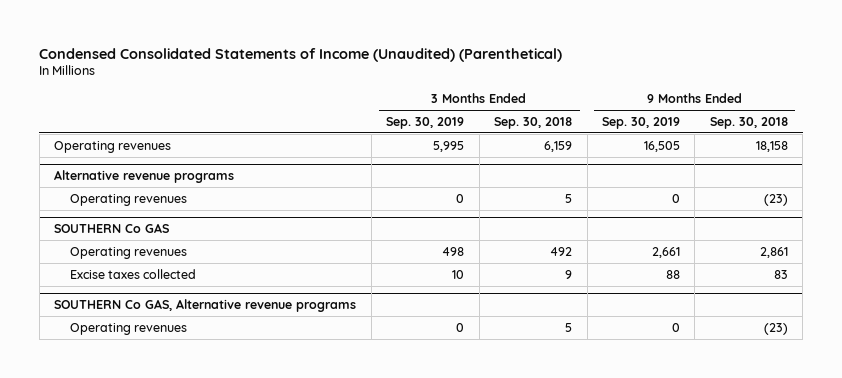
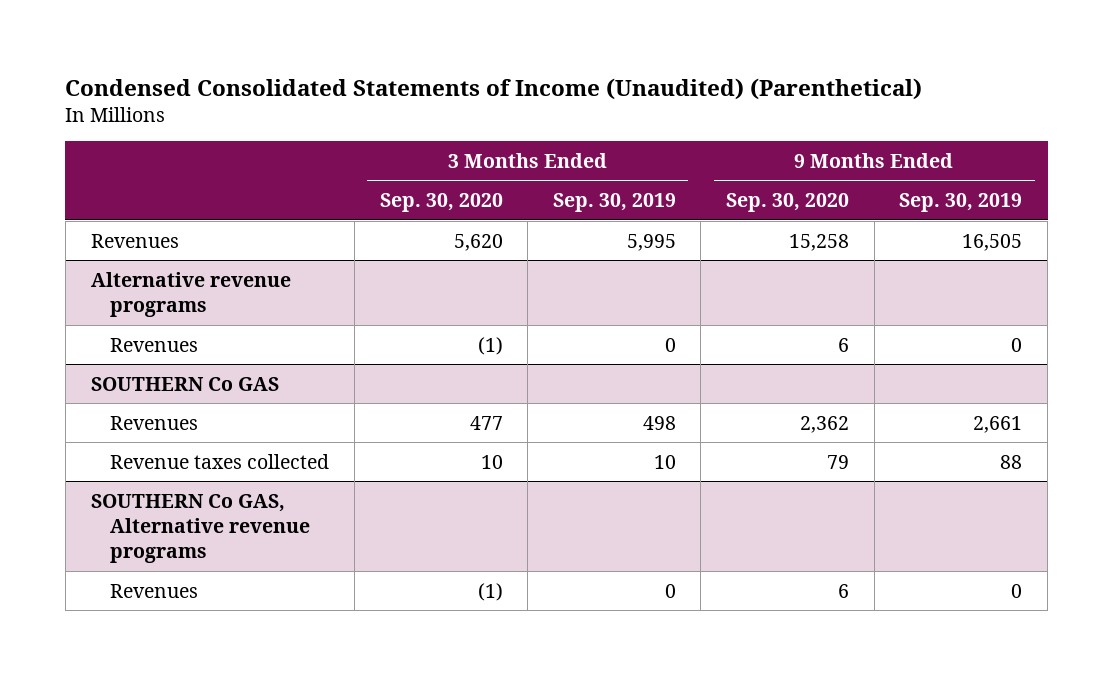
- | 3 Months Ended Sep. 30, 2019 | 3 Months Ended Sep. 30, 2018 | 9 Months Ended Sep. 30, 2019 | 9 Months Ended Sep. 30, 2018
+ | 3 Months Ended Sep. 30, 2020 | 3 Months Ended Sep. 30, 2019 | 9 Months Ended Sep. 30, 2020 | 9 Months Ended Sep. 30, 2019
- Operating revenues | 5,995 | 6,159 | 16,505 | 18,158
+ Revenues | 5,620 | 5,995 | 15,258 | 16,505
@ Alternative revenue programs
- Operating revenues | 0 | 5 | 0 | (23)
+ Revenues | (1) | 0 | 6 | 0
@ SOUTHERN Co GAS
- Operating revenues | 498 | 492 | 2,661 | 2,861
- Excise taxes collected | 10 | 9 | 88 | 83
+ Revenues | 477 | 498 | 2,362 | 2,661
+ Revenue taxes collected | 10 | 10 | 79 | 88
@ SOUTHERN Co GAS, Alternative revenue programs
- Operating revenues | 0 | 5 | 0 | (23)
+ Revenues | (1) | 0 | 6 | 0

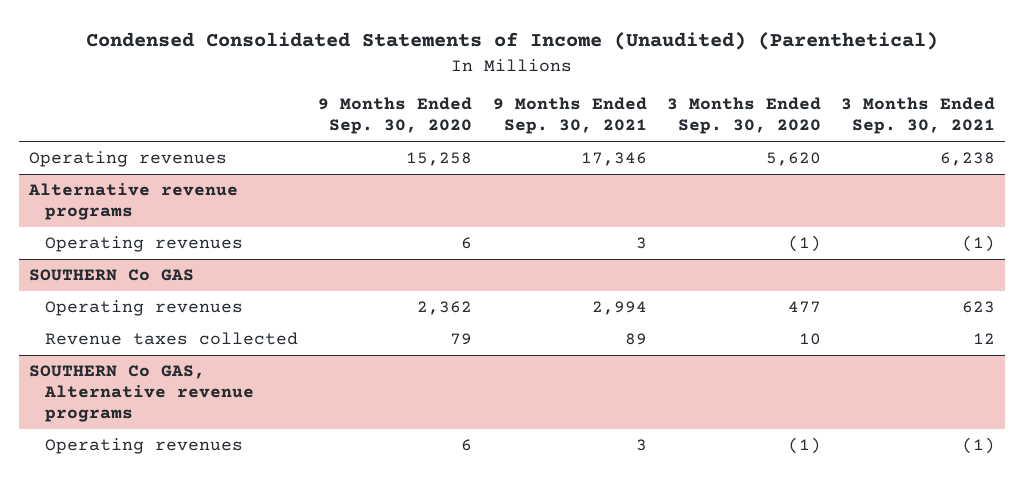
- | 3 Months Ended Sep. 30, 2020 | 3 Months Ended Sep. 30, 2019 | 9 Months Ended Sep. 30, 2020 | 9 Months Ended Sep. 30, 2019
+ | 9 Months Ended Sep. 30, 2020 | 9 Months Ended Sep. 30, 2021 | 3 Months Ended Sep. 30, 2020 | 3 Months Ended Sep. 30, 2021
- Revenues | 5,620 | 5,995 | 15,258 | 16,505
+ Operating revenues | 15,258 | 17,346 | 5,620 | 6,238
@ Alternative revenue programs
- Revenues | (1) | 0 | 6 | 0
+ Operating revenues | 6 | 3 | (1) | (1)
@ SOUTHERN Co GAS
- Revenues | 477 | 498 | 2,362 | 2,661
+ Operating revenues | 2,362 | 2,994 | 477 | 623
@ SOUTHERN Co GAS, Alternative revenue programs
- Revenues | (1) | 0 | 6 | 0
+ Operating revenues | 6 | 3 | (1) | (1)

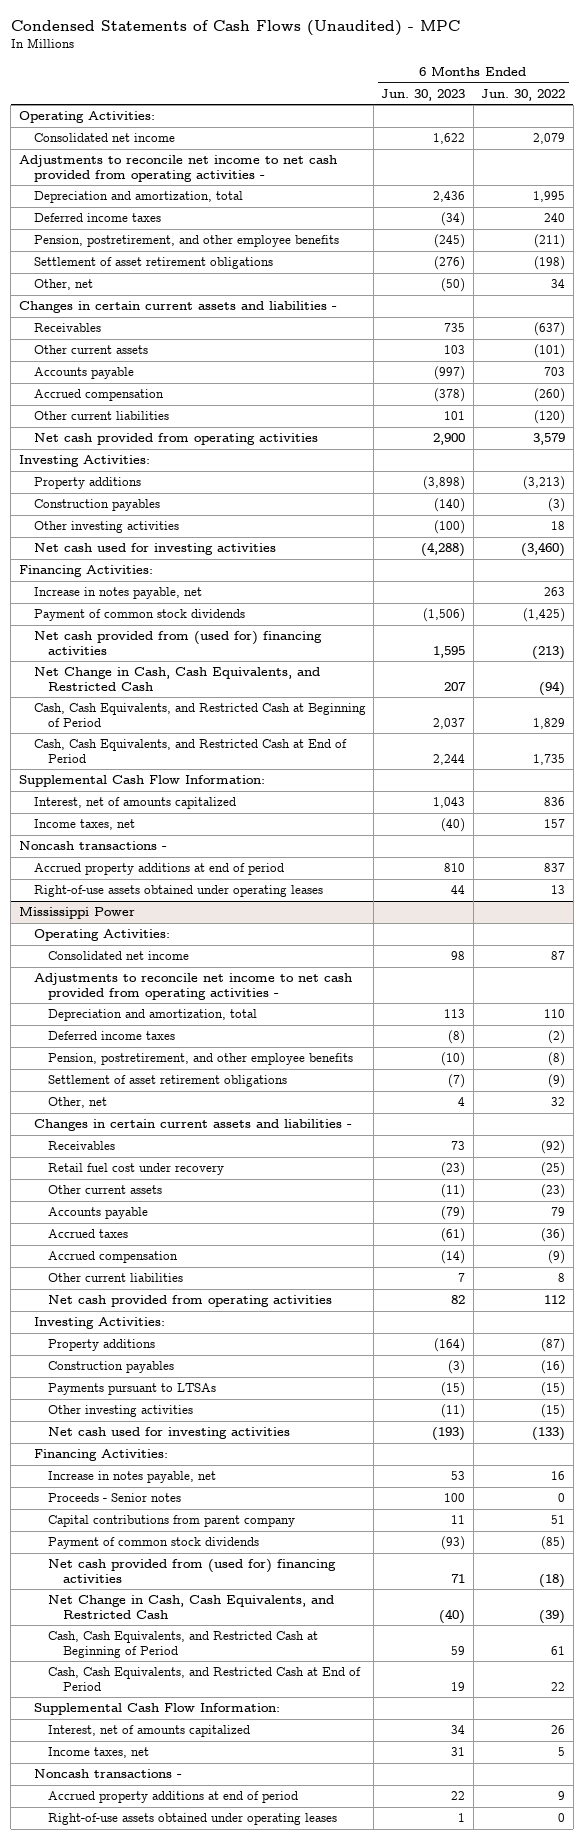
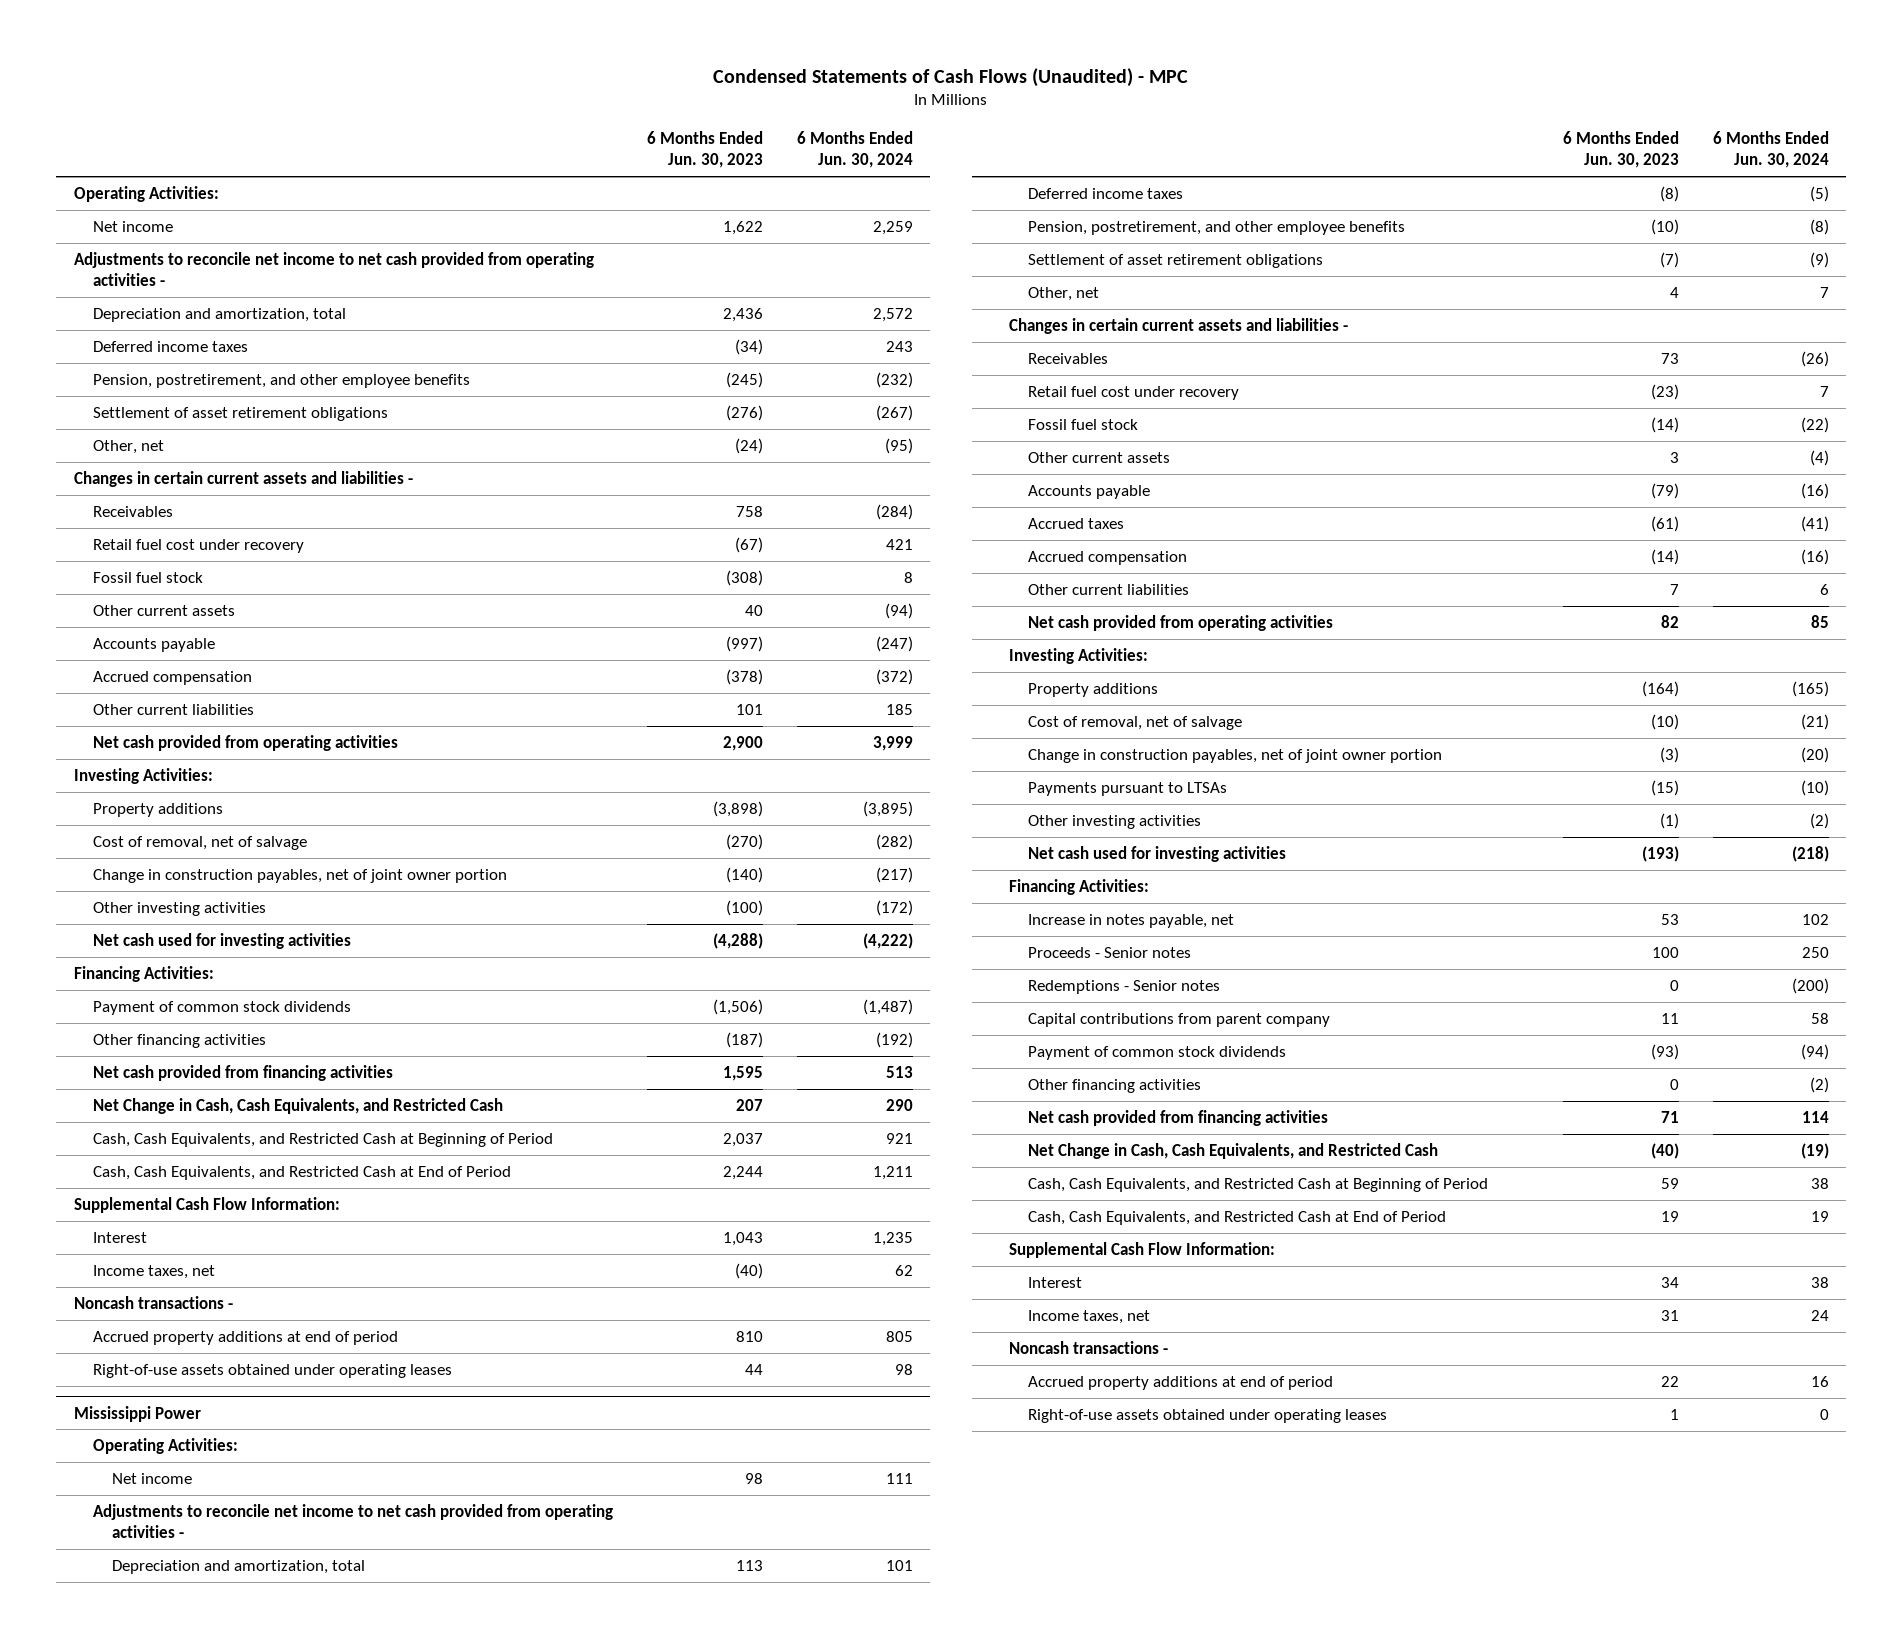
- | 6 Months Ended Jun. 30, 2023 | 6 Months Ended Jun. 30, 2022
+ | 6 Months Ended Jun. 30, 2023 | 6 Months Ended Jun. 30, 2024
- Consolidated net income | 1,622 | 2,079
+ Net income | 1,622 | 2,259
- Other, net | (50) | 34
+ Other, net | (24) | (95)
- Receivables | 735 | (637)
- Other current assets | 103 | (101)
+ Receivables | 758 | (284)
+ Retail fuel cost under recovery | (67) | 421
+ Fossil fuel stock | (308) | 8
+ Other current assets | 40 | (94)
- Construction payables | (140) | (3)
+ Cost of removal, net of salvage | (270) | (282)
+ Change in construction payables, net of joint owner portion | (140) | (217)
- Increase in notes payable, net | | 263
- Net cash provided from (used for) financing activities | 1,595 | (213)
+ Other financing activities | (187) | (192)
+ Net cash provided from financing activities | 1,595 | 513
- Interest, net of amounts capitalized | 1,043 | 836
+ Interest | 1,043 | 1,235
@ Mississippi Power
- Consolidated net income | 98 | 87
+ Net income | 98 | 111
- Other current assets | (11) | (23)
+ Fossil fuel stock | (14) | (22)
+ Other current assets | 3 | (4)
- Construction payables | (3) | (16)
+ Cost of removal, net of salvage | (10) | (21)
+ Change in construction payables, net of joint owner portion | (3) | (20)
- Other investing activities | (11) | (15)
+ Other investing activities | (1) | (2)
+ Redemptions - Senior notes | 0 | (200)
- Net cash provided from (used for) financing activities | 71 | (18)
+ Other financing activities | 0 | (2)
+ Net cash provided from financing activities | 71 | 114
- Interest, net of amounts capitalized | 34 | 26
+ Interest | 34 | 38

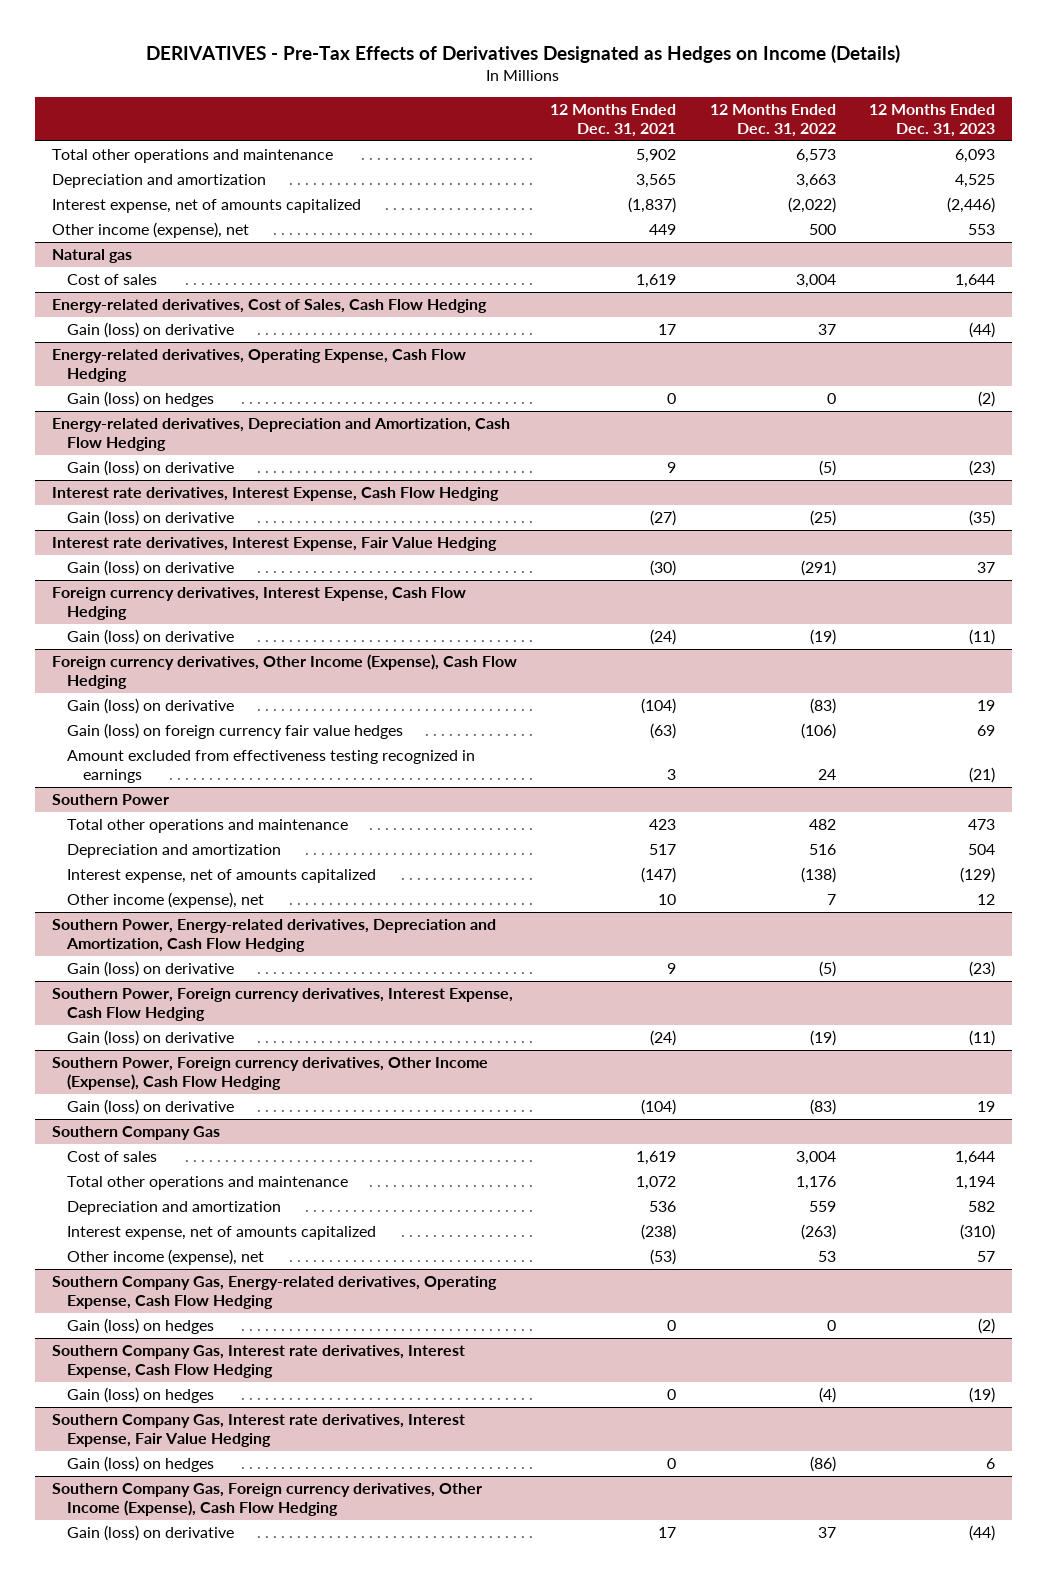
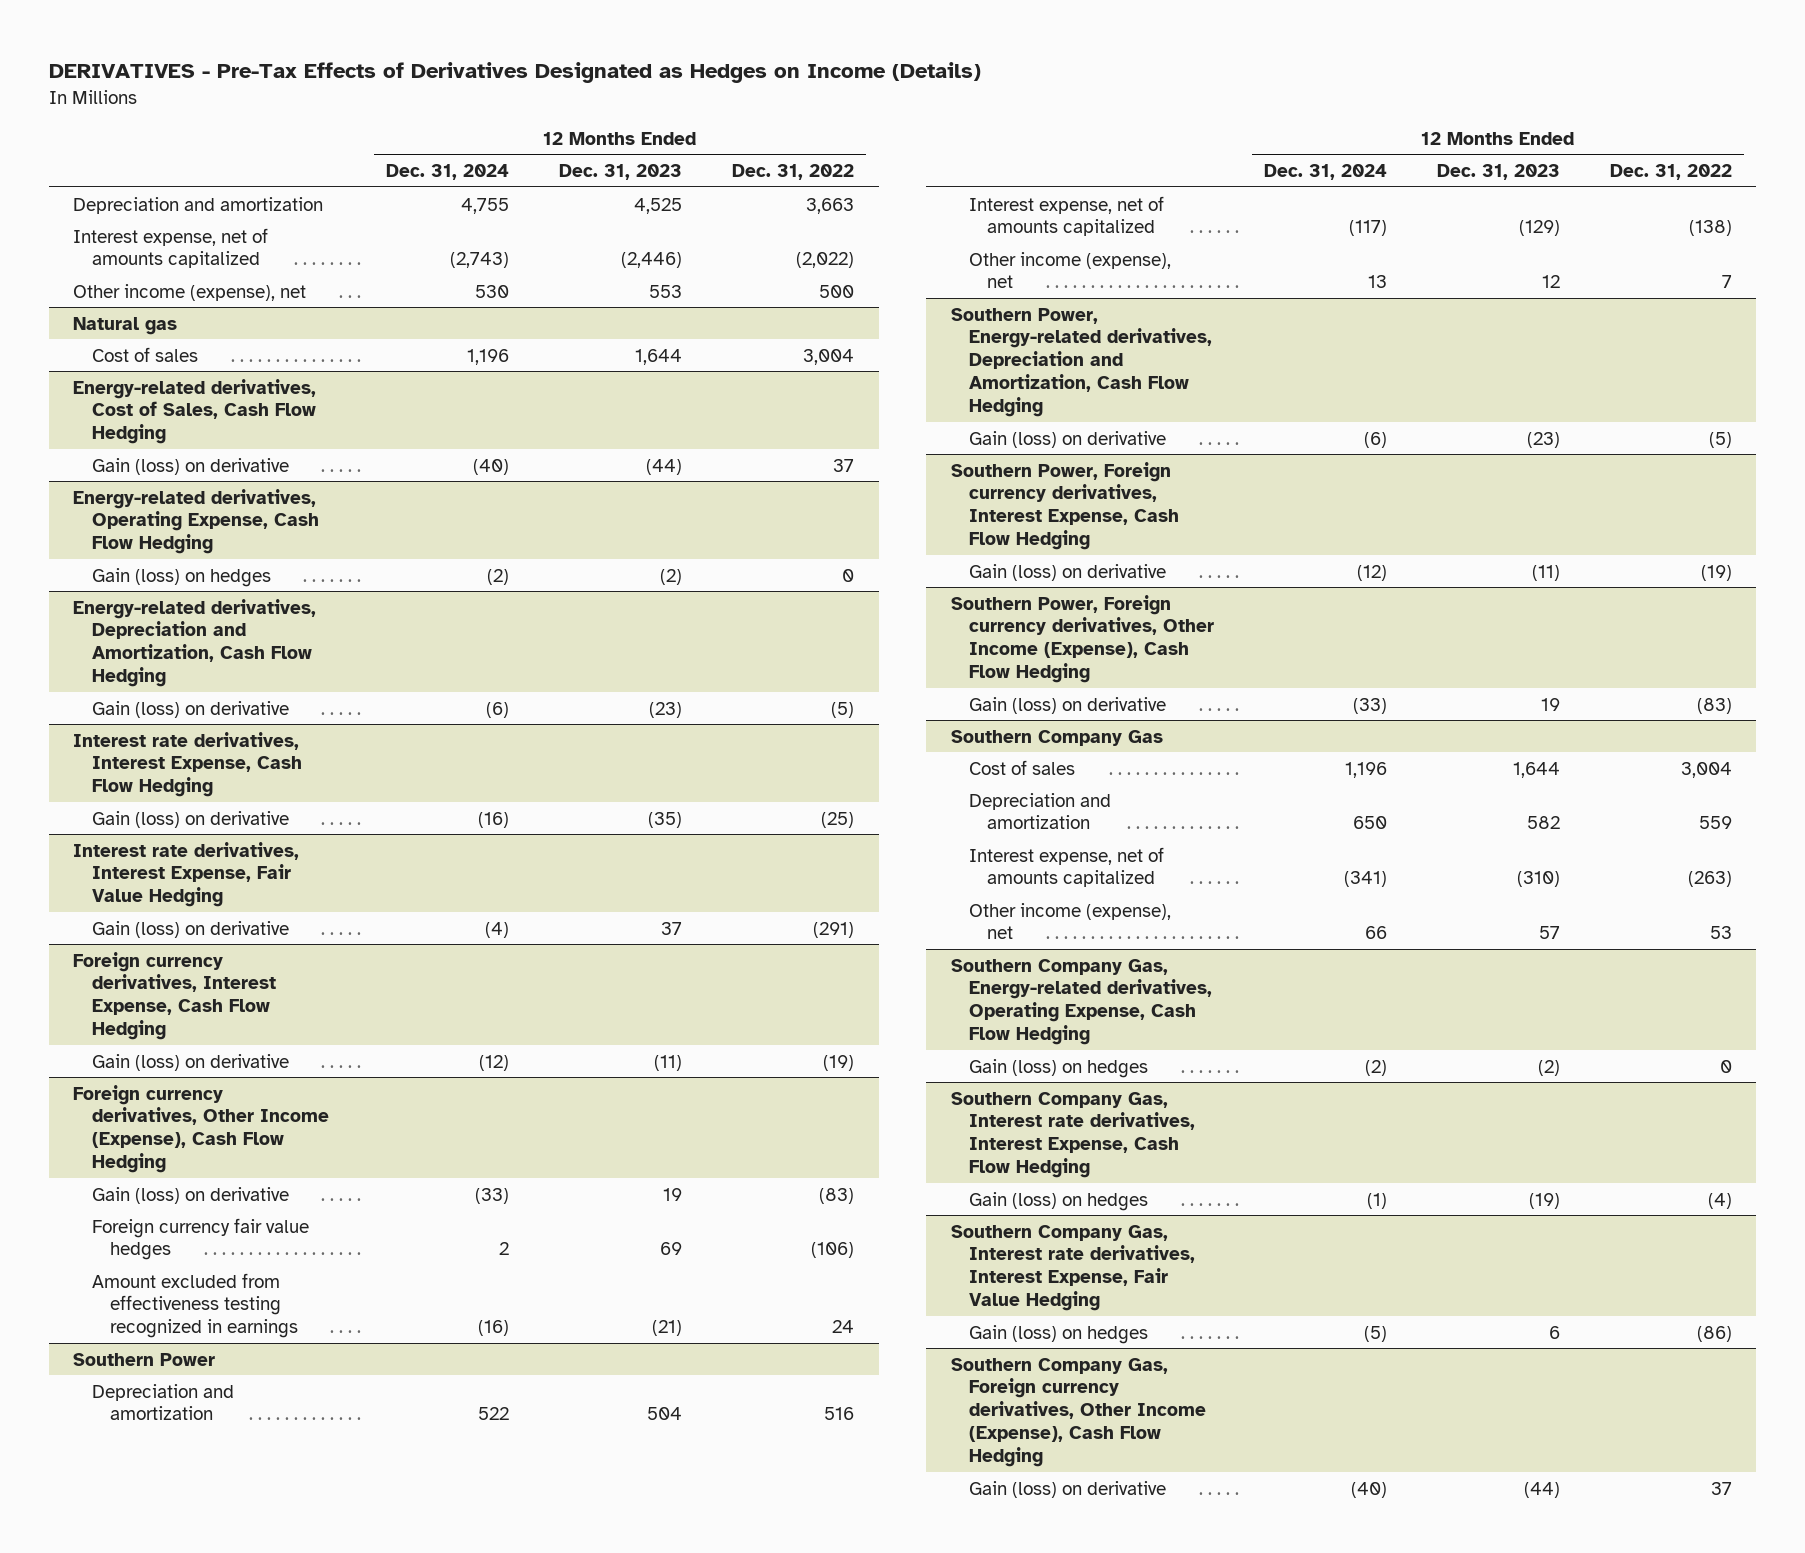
- | 12 Months Ended Dec. 31, 2021 | 12 Months Ended Dec. 31, 2022 | 12 Months Ended Dec. 31, 2023
+ | 12 Months Ended Dec. 31, 2024 | 12 Months Ended Dec. 31, 2023 | 12 Months Ended Dec. 31, 2022
- Total other operations and maintenance | 5,902 | 6,573 | 6,093
@ Foreign currency derivatives, Other Income (Expense), Cash Flow Hedging
- Gain (loss) on foreign currency fair value hedges | (63) | (106) | 69
+ Foreign currency fair value hedges | 2 | 69 | (106)
@ Southern Power
- Total other operations and maintenance | 423 | 482 | 473
@ Southern Company Gas
- Total other operations and maintenance | 1,072 | 1,176 | 1,194

